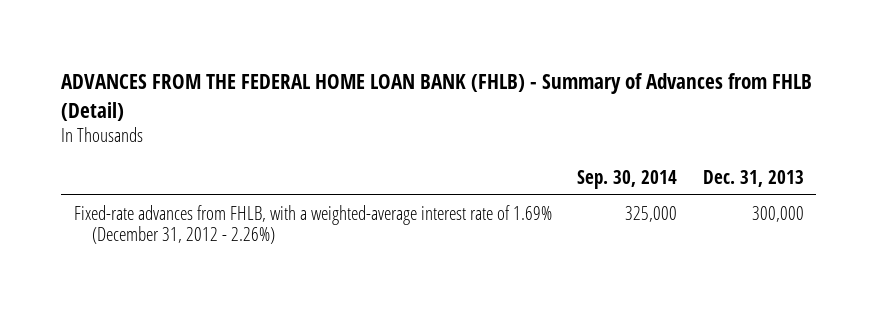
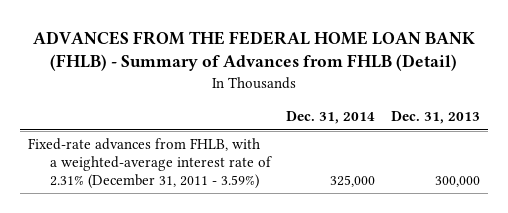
- | Sep. 30, 2014 | Dec. 31, 2013
+ | Dec. 31, 2014 | Dec. 31, 2013
- Fixed-rate advances from FHLB, with a weighted-average interest rate of 1.69% (December 31, 2012 - 2.26%) | 325,000 | 300,000
+ Fixed-rate advances from FHLB, with a weighted-average interest rate of 2.31% (December 31, 2011 - 3.59%) | 325,000 | 300,000

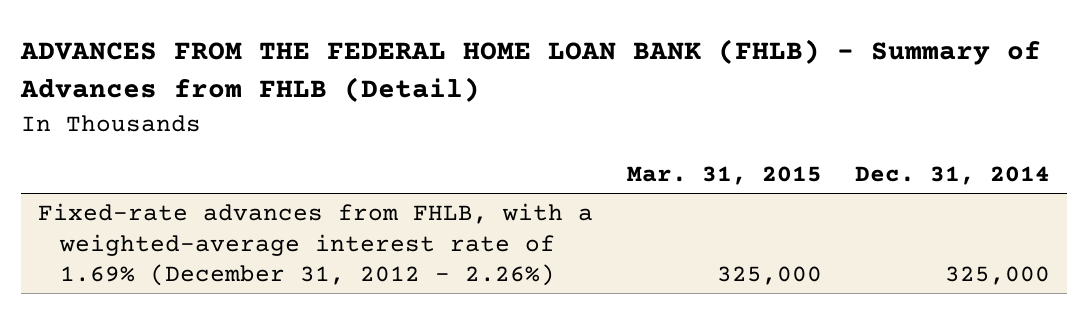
- | Dec. 31, 2014 | Dec. 31, 2013
+ | Mar. 31, 2015 | Dec. 31, 2014
- Fixed-rate advances from FHLB, with a weighted-average interest rate of 2.31% (December 31, 2011 - 3.59%) | 325,000 | 300,000
+ Fixed-rate advances from FHLB, with a weighted-average interest rate of 1.69% (December 31, 2012 - 2.26%) | 325,000 | 325,000

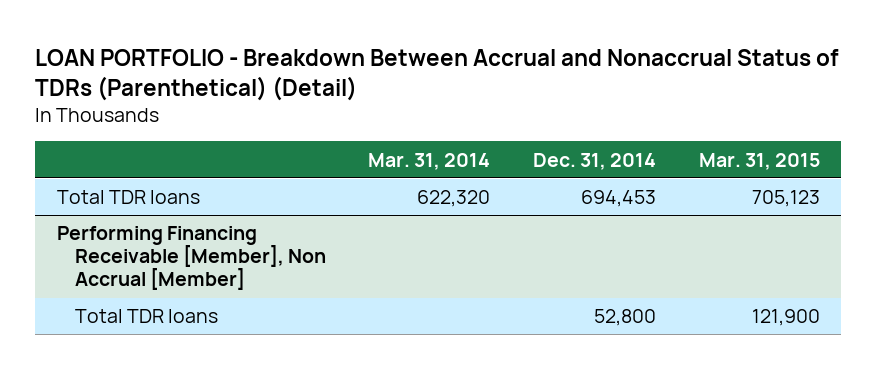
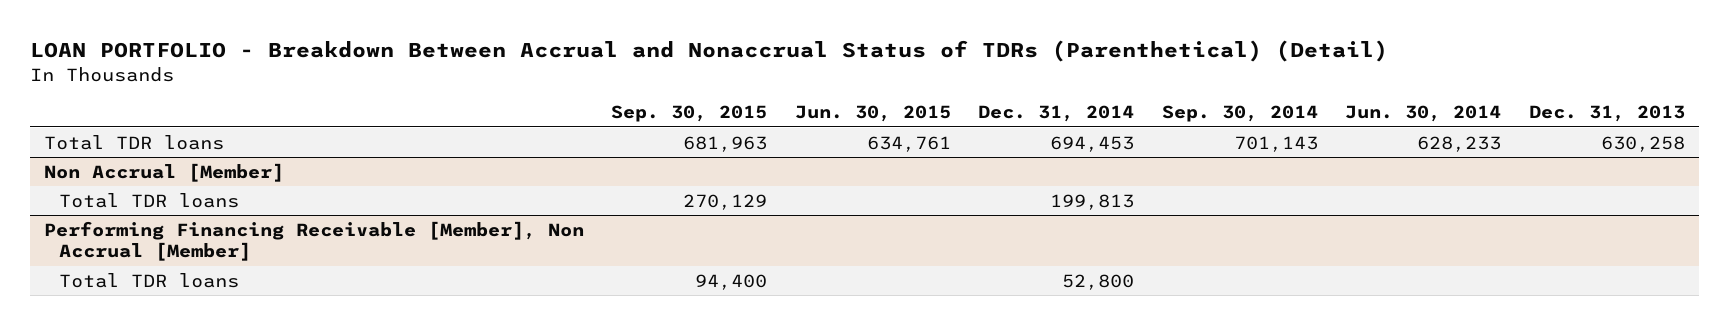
- | Mar. 31, 2014 | Dec. 31, 2014 | Mar. 31, 2015
+ | Sep. 30, 2015 | Jun. 30, 2015 | Dec. 31, 2014 | Sep. 30, 2014 | Jun. 30, 2014 | Dec. 31, 2013
+ Non Accrual [Member]
+ Total TDR loans | 270,129 | | 199,813 | | |

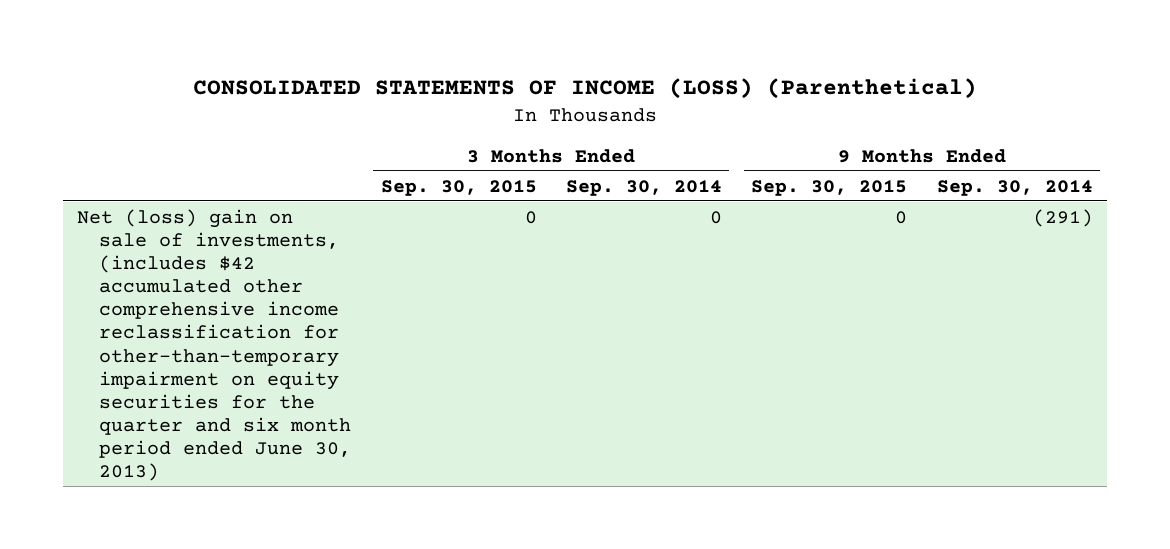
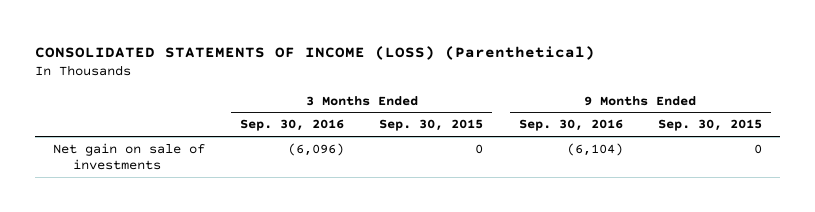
- | 3 Months Ended Sep. 30, 2015 | 3 Months Ended Sep. 30, 2014 | 9 Months Ended Sep. 30, 2015 | 9 Months Ended Sep. 30, 2014
+ | 3 Months Ended Sep. 30, 2016 | 3 Months Ended Sep. 30, 2015 | 9 Months Ended Sep. 30, 2016 | 9 Months Ended Sep. 30, 2015
- Net (loss) gain on sale of investments, (includes $42 accumulated other comprehensive income reclassification for other-than-temporary impairment on equity securities for the quarter and six month period ended June 30, 2013) | 0 | 0 | 0 | (291)
+ Net gain on sale of investments | (6,096) | 0 | (6,104) | 0

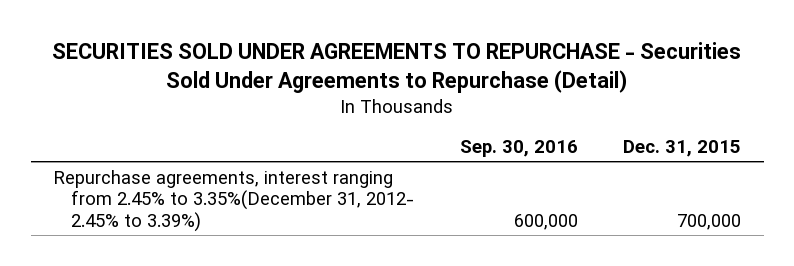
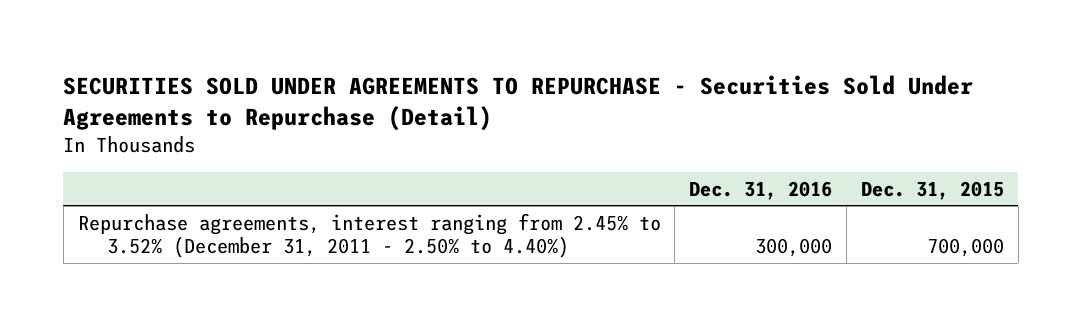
- | Sep. 30, 2016 | Dec. 31, 2015
+ | Dec. 31, 2016 | Dec. 31, 2015
- Repurchase agreements, interest ranging from 2.45% to 3.35%(December 31, 2012- 2.45% to 3.39%) | 600,000 | 700,000
+ Repurchase agreements, interest ranging from 2.45% to 3.52% (December 31, 2011 - 2.50% to 4.40%) | 300,000 | 700,000

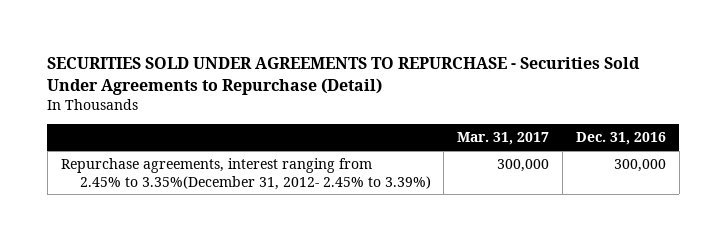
- | Dec. 31, 2016 | Dec. 31, 2015
+ | Mar. 31, 2017 | Dec. 31, 2016
- Repurchase agreements, interest ranging from 2.45% to 3.52% (December 31, 2011 - 2.50% to 4.40%) | 300,000 | 700,000
+ Repurchase agreements, interest ranging from 2.45% to 3.35%(December 31, 2012- 2.45% to 3.39%) | 300,000 | 300,000

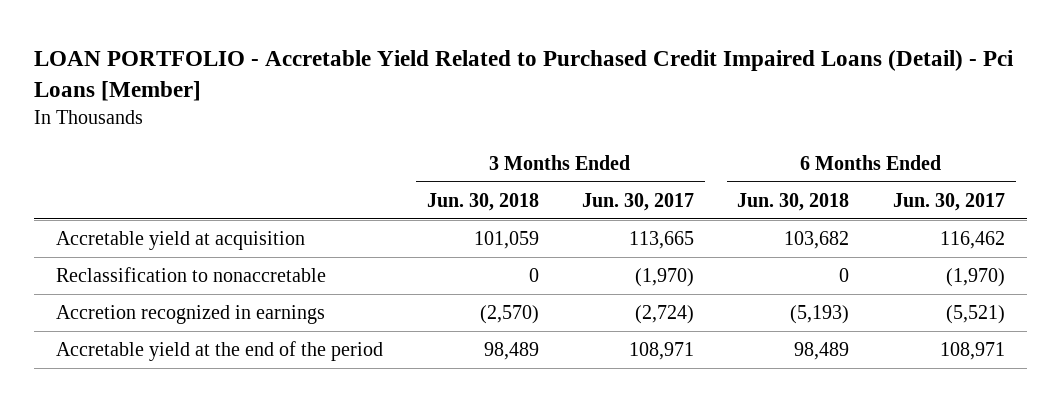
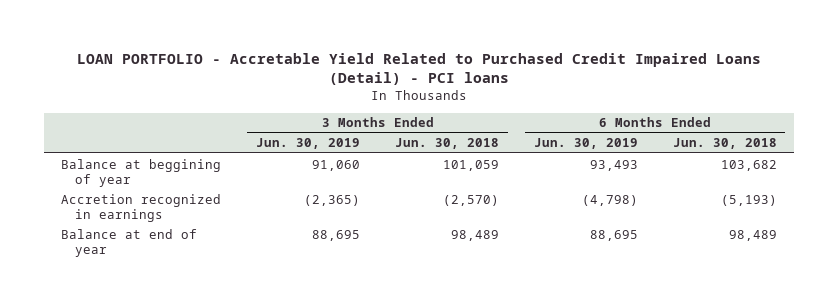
- LOAN PORTFOLIO - Accretable Yield Related to Purchased Credit Impaired Loans (Detail) - Pci Loans [Member]
+ LOAN PORTFOLIO - Accretable Yield Related to Purchased Credit Impaired Loans (Detail) - PCI loans
- | 3 Months Ended Jun. 30, 2018 | 3 Months Ended Jun. 30, 2017 | 6 Months Ended Jun. 30, 2018 | 6 Months Ended Jun. 30, 2017
+ | 3 Months Ended Jun. 30, 2019 | 3 Months Ended Jun. 30, 2018 | 6 Months Ended Jun. 30, 2019 | 6 Months Ended Jun. 30, 2018
- Accretable yield at acquisition | 101,059 | 113,665 | 103,682 | 116,462
- Reclassification to nonaccretable | 0 | (1,970) | 0 | (1,970)
+ Balance at beggining of year | 91,060 | 101,059 | 93,493 | 103,682
- Accretable yield at the end of the period | 98,489 | 108,971 | 98,489 | 108,971
+ Balance at end of year | 88,695 | 98,489 | 88,695 | 98,489

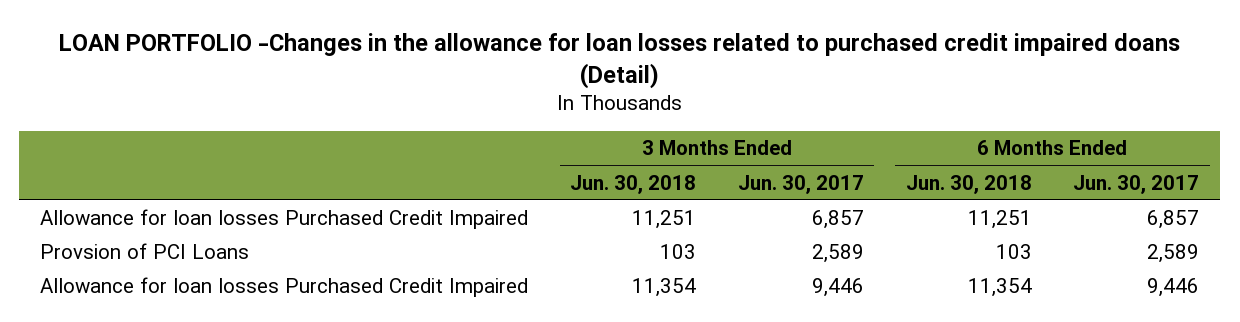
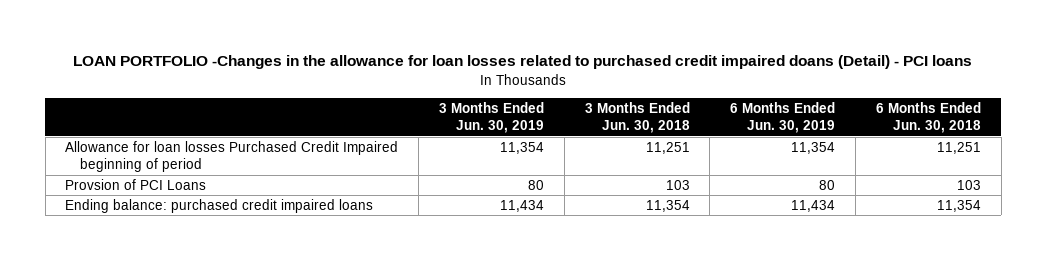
- LOAN PORTFOLIO -Changes in the allowance for loan losses related to purchased credit impaired doans (Detail)
+ LOAN PORTFOLIO -Changes in the allowance for loan losses related to purchased credit impaired doans (Detail) - PCI loans
- | 3 Months Ended Jun. 30, 2018 | 3 Months Ended Jun. 30, 2017 | 6 Months Ended Jun. 30, 2018 | 6 Months Ended Jun. 30, 2017
+ | 3 Months Ended Jun. 30, 2019 | 3 Months Ended Jun. 30, 2018 | 6 Months Ended Jun. 30, 2019 | 6 Months Ended Jun. 30, 2018
- Allowance for loan losses Purchased Credit Impaired | 11,251 | 6,857 | 11,251 | 6,857
+ Allowance for loan losses Purchased Credit Impaired beginning of period | 11,354 | 11,251 | 11,354 | 11,251
- Allowance for loan losses Purchased Credit Impaired | 11,354 | 9,446 | 11,354 | 9,446
+ Ending balance: purchased credit impaired loans | 11,434 | 11,354 | 11,434 | 11,354

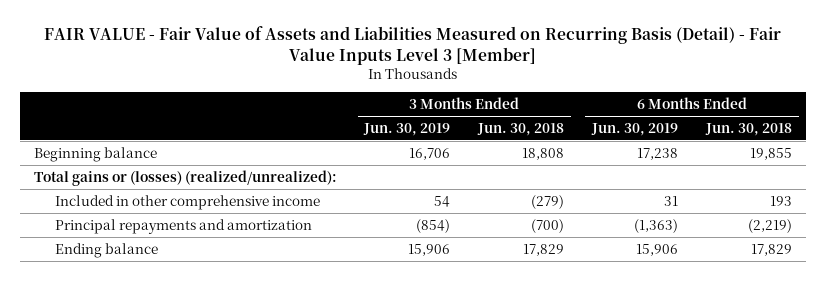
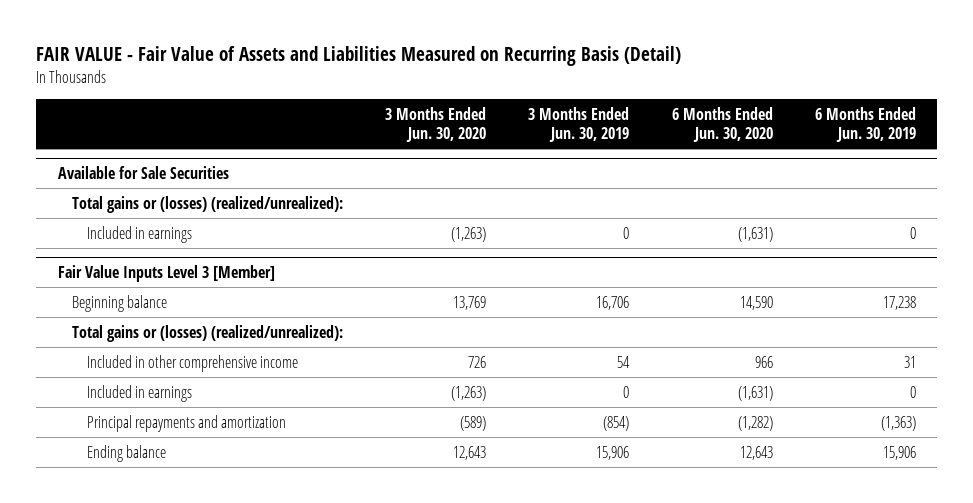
- FAIR VALUE - Fair Value of Assets and Liabilities Measured on Recurring Basis (Detail) - Fair Value Inputs Level 3 [Member]
+ FAIR VALUE - Fair Value of Assets and Liabilities Measured on Recurring Basis (Detail)
- | 3 Months Ended Jun. 30, 2019 | 3 Months Ended Jun. 30, 2018 | 6 Months Ended Jun. 30, 2019 | 6 Months Ended Jun. 30, 2018
+ | 3 Months Ended Jun. 30, 2020 | 3 Months Ended Jun. 30, 2019 | 6 Months Ended Jun. 30, 2020 | 6 Months Ended Jun. 30, 2019
+ Available for Sale Securities
+ Total gains or (losses) (realized/unrealized):
+ Included in earnings | (1,263) | 0 | (1,631) | 0
+ Fair Value Inputs Level 3 [Member]
+ Included in earnings | (1,263) | 0 | (1,631) | 0

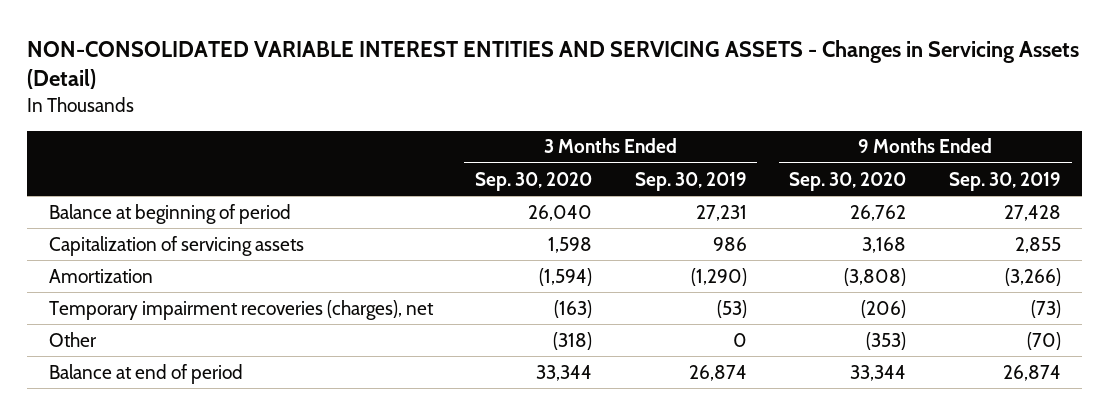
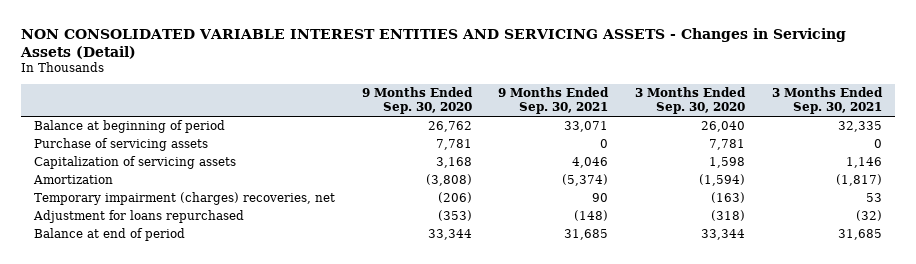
- NON-CONSOLIDATED VARIABLE INTEREST ENTITIES AND SERVICING ASSETS - Changes in Servicing Assets (Detail)
+ NON CONSOLIDATED VARIABLE INTEREST ENTITIES AND SERVICING ASSETS - Changes in Servicing Assets (Detail)
- | 3 Months Ended Sep. 30, 2020 | 3 Months Ended Sep. 30, 2019 | 9 Months Ended Sep. 30, 2020 | 9 Months Ended Sep. 30, 2019
+ | 9 Months Ended Sep. 30, 2020 | 9 Months Ended Sep. 30, 2021 | 3 Months Ended Sep. 30, 2020 | 3 Months Ended Sep. 30, 2021
+ Purchase of servicing assets | 7,781 | 0 | 7,781 | 0
- Temporary impairment recoveries (charges), net | (163) | (53) | (206) | (73)
- Other | (318) | 0 | (353) | (70)
+ Temporary impairment (charges) recoveries, net | (206) | 90 | (163) | 53
+ Adjustment for loans repurchased | (353) | (148) | (318) | (32)

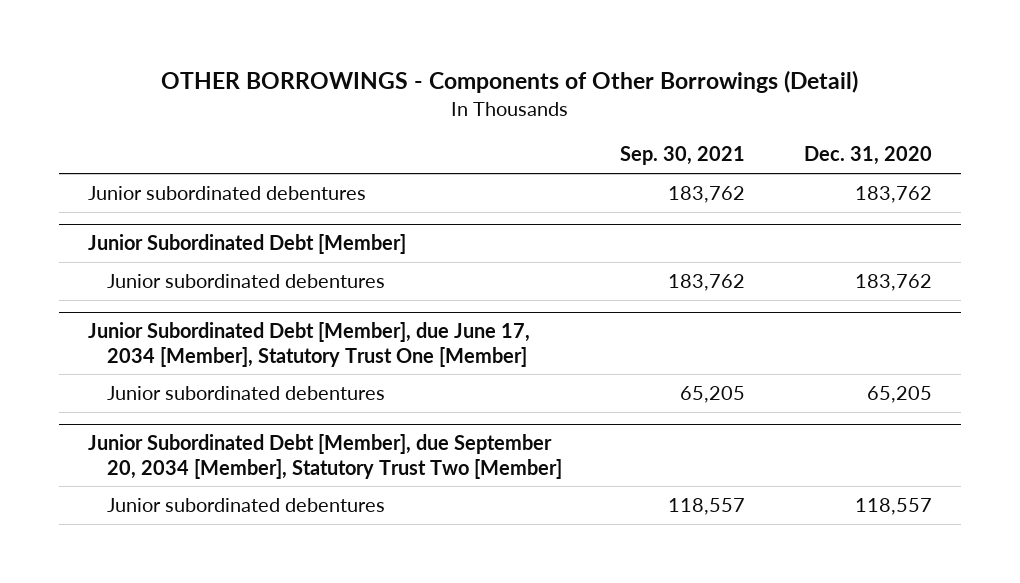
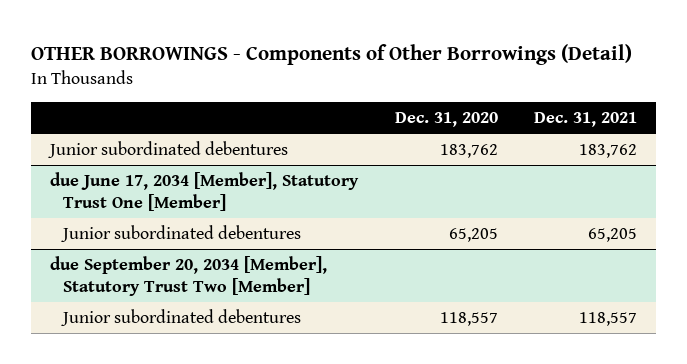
- | Sep. 30, 2021 | Dec. 31, 2020
+ | Dec. 31, 2020 | Dec. 31, 2021
- Junior Subordinated Debt [Member]
- Junior subordinated debentures | 183,762 | 183,762
- Junior Subordinated Debt [Member], due June 17, 2034 [Member], Statutory Trust One [Member]
+ due June 17, 2034 [Member], Statutory Trust One [Member]
- Junior Subordinated Debt [Member], due September 20, 2034 [Member], Statutory Trust Two [Member]
+ due September 20, 2034 [Member], Statutory Trust Two [Member]

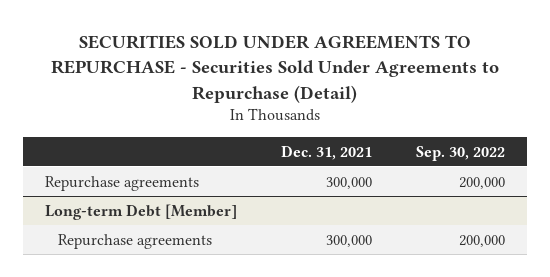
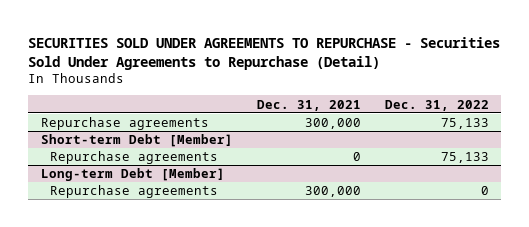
- | Dec. 31, 2021 | Sep. 30, 2022
+ | Dec. 31, 2021 | Dec. 31, 2022
+ Short-term Debt [Member]
+ Repurchase agreements | 0 | 75,133

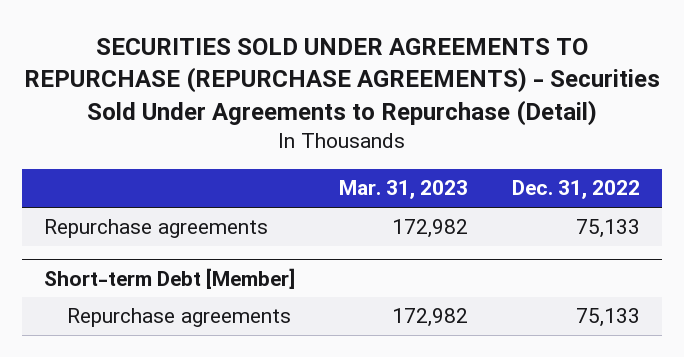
- SECURITIES SOLD UNDER AGREEMENTS TO REPURCHASE - Securities Sold Under Agreements to Repurchase (Detail)
+ SECURITIES SOLD UNDER AGREEMENTS TO REPURCHASE (REPURCHASE AGREEMENTS) - Securities Sold Under Agreements to Repurchase (Detail)
- | Dec. 31, 2021 | Dec. 31, 2022
+ | Mar. 31, 2023 | Dec. 31, 2022
- Long-term Debt [Member]
- Repurchase agreements | 300,000 | 0

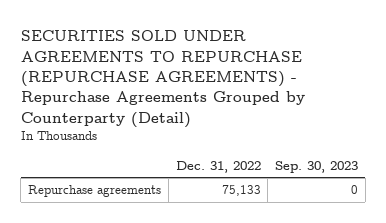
- SECURITIES SOLD UNDER AGREEMENTS TO REPURCHASE (REPURCHASE AGREEMENTS) - Securities Sold Under Agreements to Repurchase (Detail)
+ SECURITIES SOLD UNDER AGREEMENTS TO REPURCHASE (REPURCHASE AGREEMENTS) - Repurchase Agreements Grouped by Counterparty (Detail)
- | Mar. 31, 2023 | Dec. 31, 2022
+ | Dec. 31, 2022 | Sep. 30, 2023
- Short-term Debt [Member]
- Repurchase agreements | 172,982 | 75,133

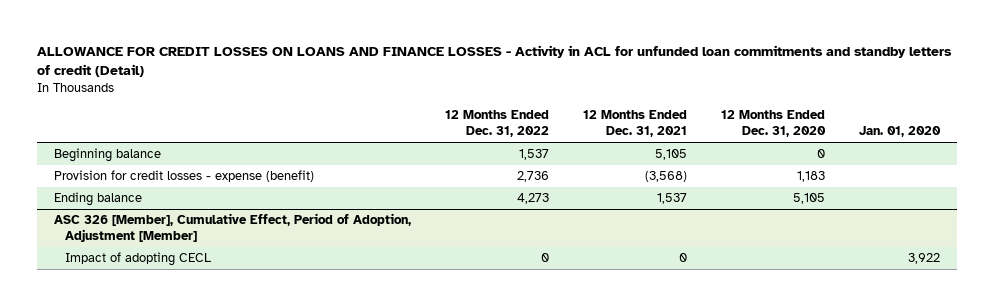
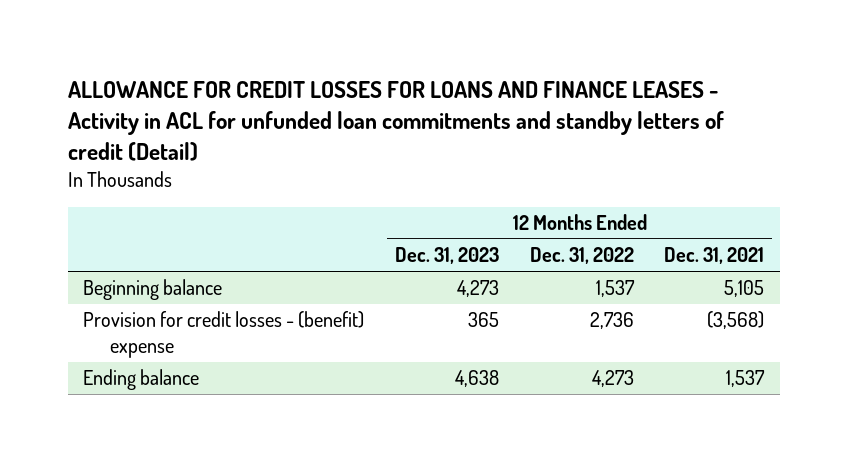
- ALLOWANCE FOR CREDIT LOSSES ON LOANS AND FINANCE LOSSES - Activity in ACL for unfunded loan commitments and standby letters of credit (Detail)
+ ALLOWANCE FOR CREDIT LOSSES FOR LOANS AND FINANCE LEASES - Activity in ACL for unfunded loan commitments and standby letters of credit (Detail)
- | 12 Months Ended Dec. 31, 2022 | 12 Months Ended Dec. 31, 2021 | 12 Months Ended Dec. 31, 2020 | Jan. 01, 2020
+ | 12 Months Ended Dec. 31, 2023 | 12 Months Ended Dec. 31, 2022 | 12 Months Ended Dec. 31, 2021
- Provision for credit losses - expense (benefit) | 2,736 | (3,568) | 1,183 |
+ Provision for credit losses - (benefit) expense | 365 | 2,736 | (3,568)
- ASC 326 [Member], Cumulative Effect, Period of Adoption, Adjustment [Member]
- Impact of adopting CECL | 0 | 0 | | 3,922

